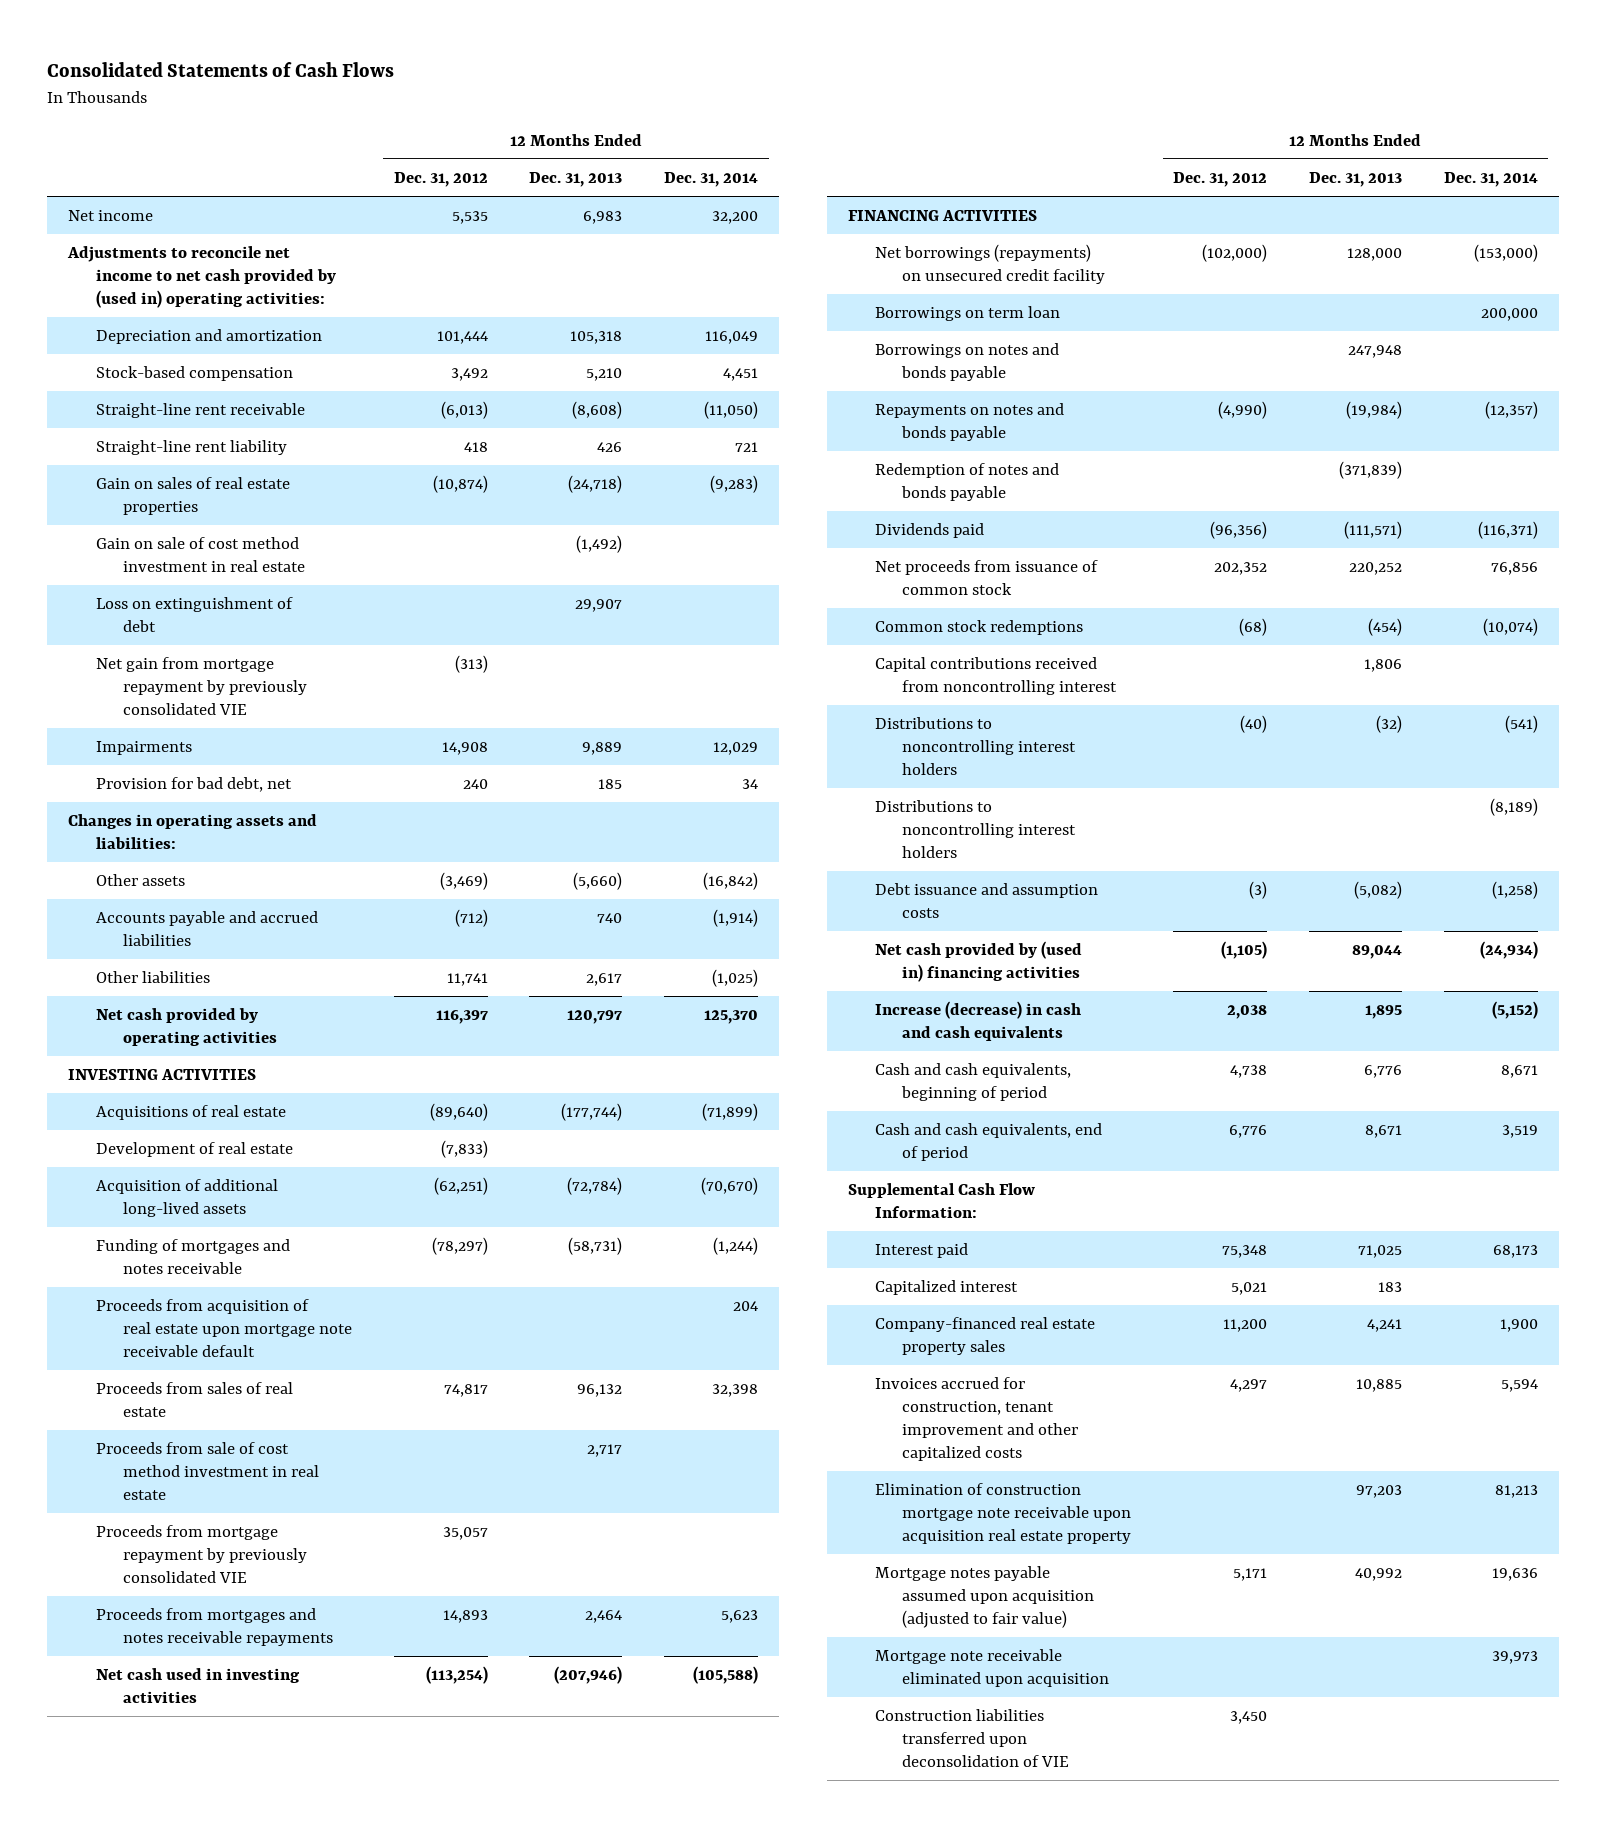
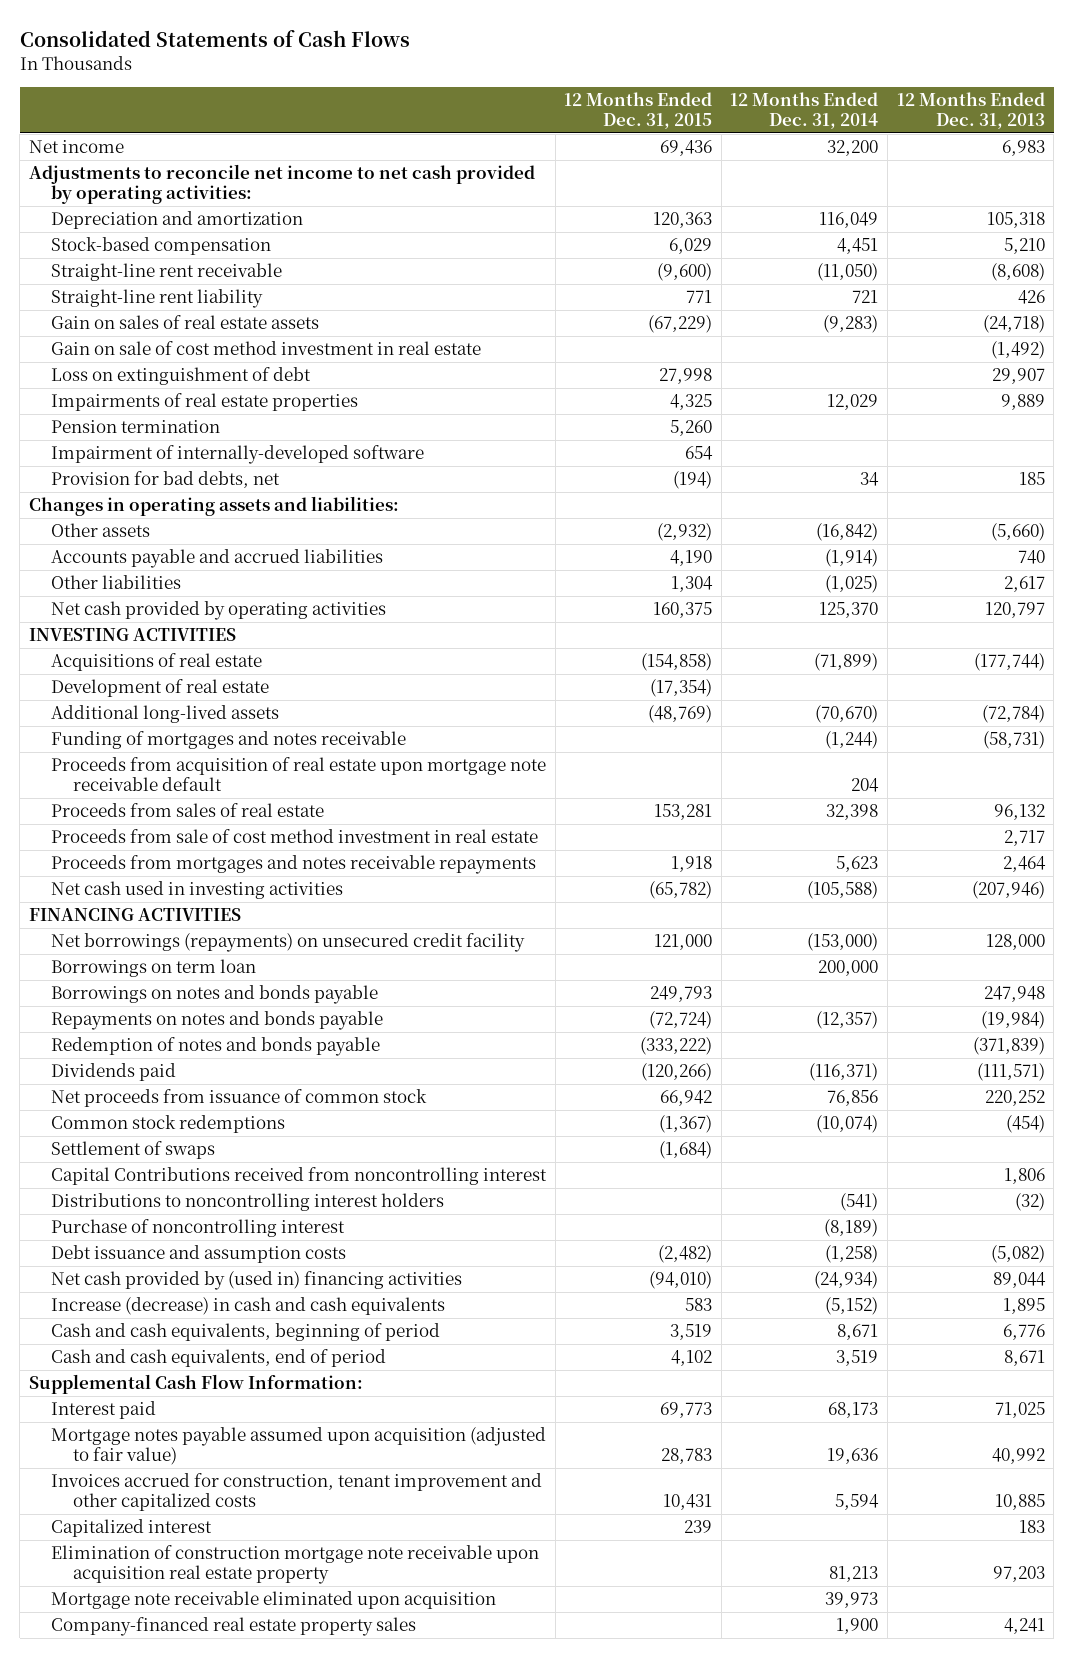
- | 12 Months Ended Dec. 31, 2012 | 12 Months Ended Dec. 31, 2013 | 12 Months Ended Dec. 31, 2014
+ | 12 Months Ended Dec. 31, 2015 | 12 Months Ended Dec. 31, 2014 | 12 Months Ended Dec. 31, 2013
- Adjustments to reconcile net income to net cash provided by (used in) operating activities:
+ Adjustments to reconcile net income to net cash provided by operating activities:
- Gain on sales of real estate properties | (10,874) | (24,718) | (9,283)
+ Gain on sales of real estate assets | (67,229) | (9,283) | (24,718)
- Net gain from mortgage repayment by previously consolidated VIE | (313) | |
- Impairments | 14,908 | 9,889 | 12,029
- Provision for bad debt, net | 240 | 185 | 34
+ Impairments of real estate properties | 4,325 | 12,029 | 9,889
+ Pension termination | 5,260 | |
+ Impairment of internally-developed software | 654 | |
+ Provision for bad debts, net | (194) | 34 | 185
- Acquisition of additional long-lived assets | (62,251) | (72,784) | (70,670)
+ Additional long-lived assets | (48,769) | (70,670) | (72,784)
- Proceeds from mortgage repayment by previously consolidated VIE | 35,057 | |
- Capital contributions received from noncontrolling interest | | 1,806 |
+ Settlement of swaps | (1,684) | |
+ Capital Contributions received from noncontrolling interest | | | 1,806
- Distributions to noncontrolling interest holders | | | (8,189)
+ Purchase of noncontrolling interest | | (8,189) |
moved up: Mortgage notes payable assumed upon acquisition (adjusted to fair value) | 28,783 | 19,636 | 40,992
moved down: Capitalized interest | 239 | | 183
- Construction liabilities transferred upon deconsolidation of VIE | 3,450 | |
moved down: Company-financed real estate property sales | | 1,900 | 4,241

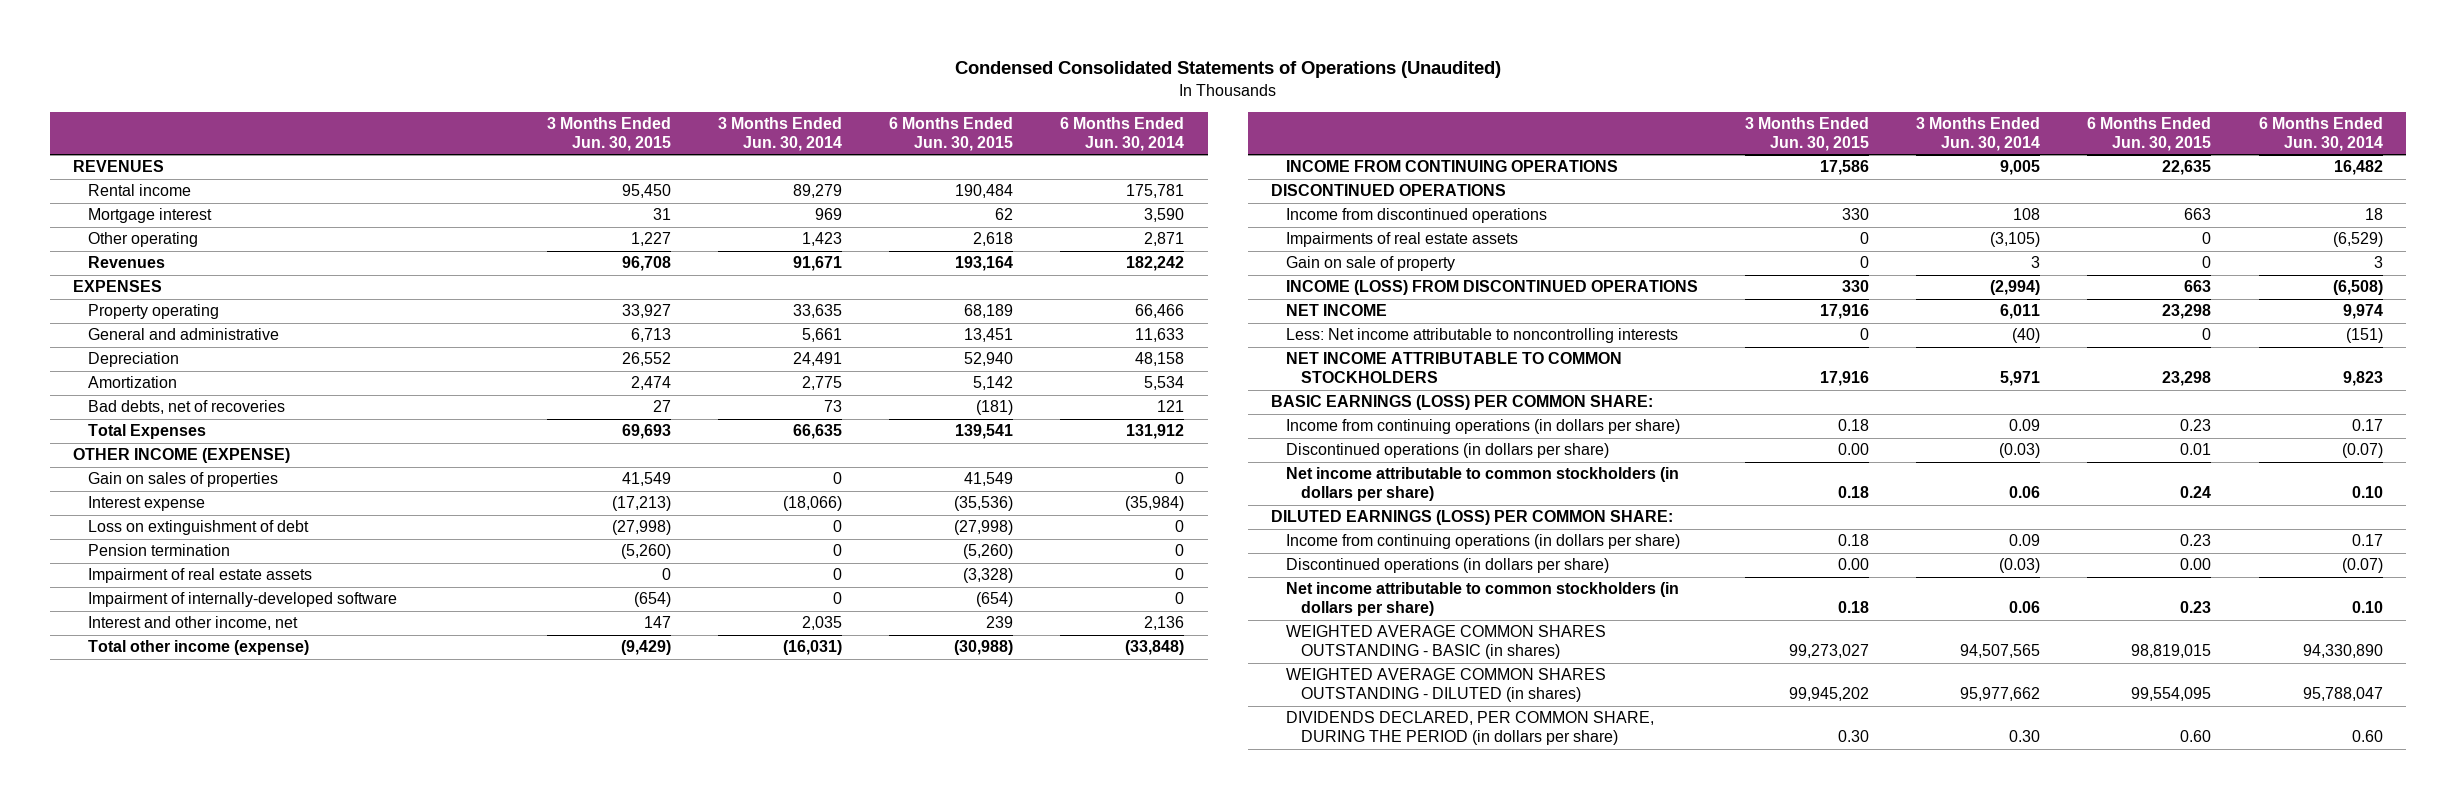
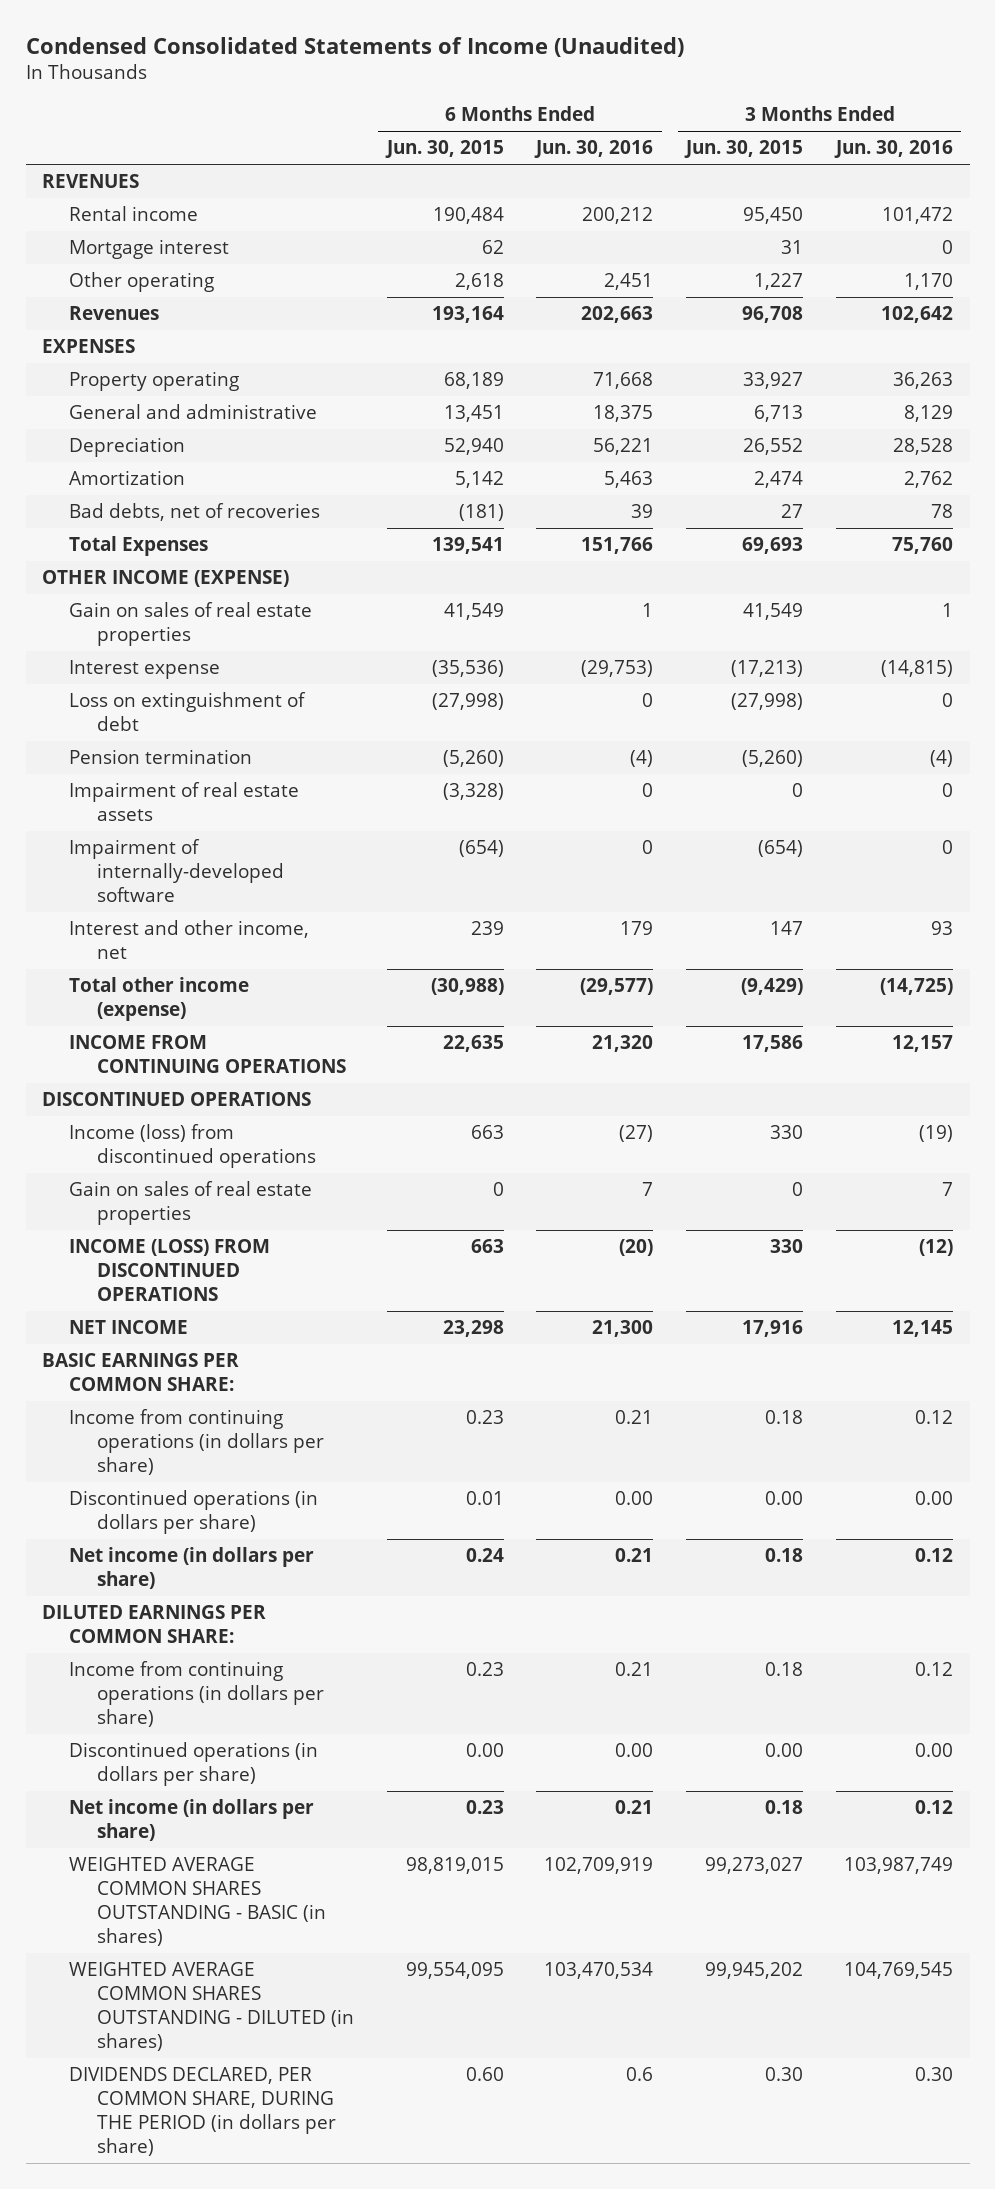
- Condensed Consolidated Statements of Operations (Unaudited)
+ Condensed Consolidated Statements of Income (Unaudited)
- | 3 Months Ended Jun. 30, 2015 | 3 Months Ended Jun. 30, 2014 | 6 Months Ended Jun. 30, 2015 | 6 Months Ended Jun. 30, 2014
+ | 6 Months Ended Jun. 30, 2015 | 6 Months Ended Jun. 30, 2016 | 3 Months Ended Jun. 30, 2015 | 3 Months Ended Jun. 30, 2016
- Gain on sales of properties | 41,549 | 0 | 41,549 | 0
+ Gain on sales of real estate properties | 41,549 | 1 | 41,549 | 1
- Income from discontinued operations | 330 | 108 | 663 | 18
- Impairments of real estate assets | 0 | (3,105) | 0 | (6,529)
- Gain on sale of property | 0 | 3 | 0 | 3
+ Income (loss) from discontinued operations | 663 | (27) | 330 | (19)
+ Gain on sales of real estate properties | 0 | 7 | 0 | 7
- Less: Net income attributable to noncontrolling interests | 0 | (40) | 0 | (151)
- NET INCOME ATTRIBUTABLE TO COMMON STOCKHOLDERS | 17,916 | 5,971 | 23,298 | 9,823
- BASIC EARNINGS (LOSS) PER COMMON SHARE:
+ BASIC EARNINGS PER COMMON SHARE:
- Net income attributable to common stockholders (in dollars per share) | 0.18 | 0.06 | 0.24 | 0.10
- DILUTED EARNINGS (LOSS) PER COMMON SHARE:
+ Net income (in dollars per share) | 0.24 | 0.21 | 0.18 | 0.12
+ DILUTED EARNINGS PER COMMON SHARE:
- Net income attributable to common stockholders (in dollars per share) | 0.18 | 0.06 | 0.23 | 0.10
+ Net income (in dollars per share) | 0.23 | 0.21 | 0.18 | 0.12

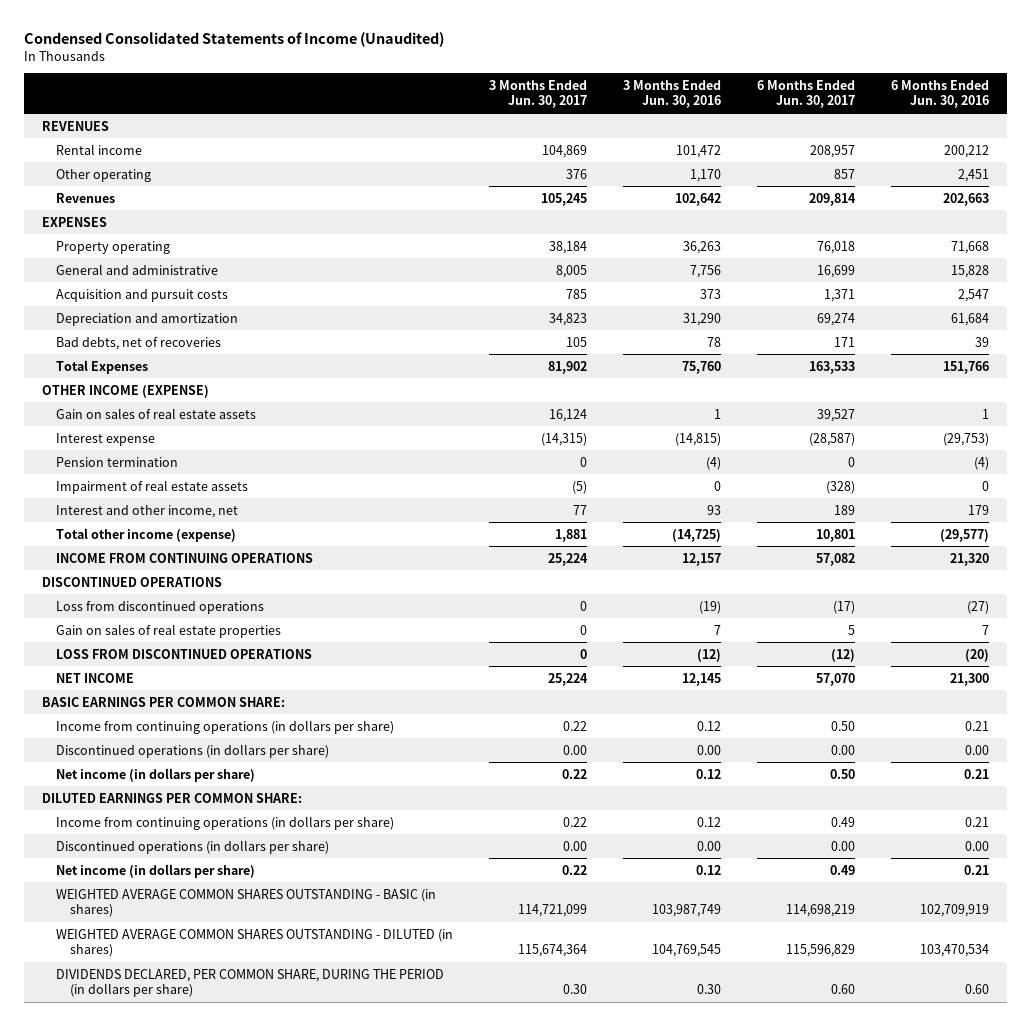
- | 6 Months Ended Jun. 30, 2015 | 6 Months Ended Jun. 30, 2016 | 3 Months Ended Jun. 30, 2015 | 3 Months Ended Jun. 30, 2016
+ | 3 Months Ended Jun. 30, 2017 | 3 Months Ended Jun. 30, 2016 | 6 Months Ended Jun. 30, 2017 | 6 Months Ended Jun. 30, 2016
- Mortgage interest | 62 | | 31 | 0
- General and administrative | 13,451 | 18,375 | 6,713 | 8,129
- Depreciation | 52,940 | 56,221 | 26,552 | 28,528
- Amortization | 5,142 | 5,463 | 2,474 | 2,762
+ General and administrative | 8,005 | 7,756 | 16,699 | 15,828
+ Acquisition and pursuit costs | 785 | 373 | 1,371 | 2,547
+ Depreciation and amortization | 34,823 | 31,290 | 69,274 | 61,684
- Gain on sales of real estate properties | 41,549 | 1 | 41,549 | 1
+ Gain on sales of real estate assets | 16,124 | 1 | 39,527 | 1
- Loss on extinguishment of debt | (27,998) | 0 | (27,998) | 0
- Impairment of internally-developed software | (654) | 0 | (654) | 0
- Income (loss) from discontinued operations | 663 | (27) | 330 | (19)
+ Loss from discontinued operations | 0 | (19) | (17) | (27)
- INCOME (LOSS) FROM DISCONTINUED OPERATIONS | 663 | (20) | 330 | (12)
+ LOSS FROM DISCONTINUED OPERATIONS | 0 | (12) | (12) | (20)
- DIVIDENDS DECLARED, PER COMMON SHARE, DURING THE PERIOD (in dollars per share) | 0.60 | 0.6 | 0.30 | 0.30
+ DIVIDENDS DECLARED, PER COMMON SHARE, DURING THE PERIOD (in dollars per share) | 0.30 | 0.30 | 0.60 | 0.60

